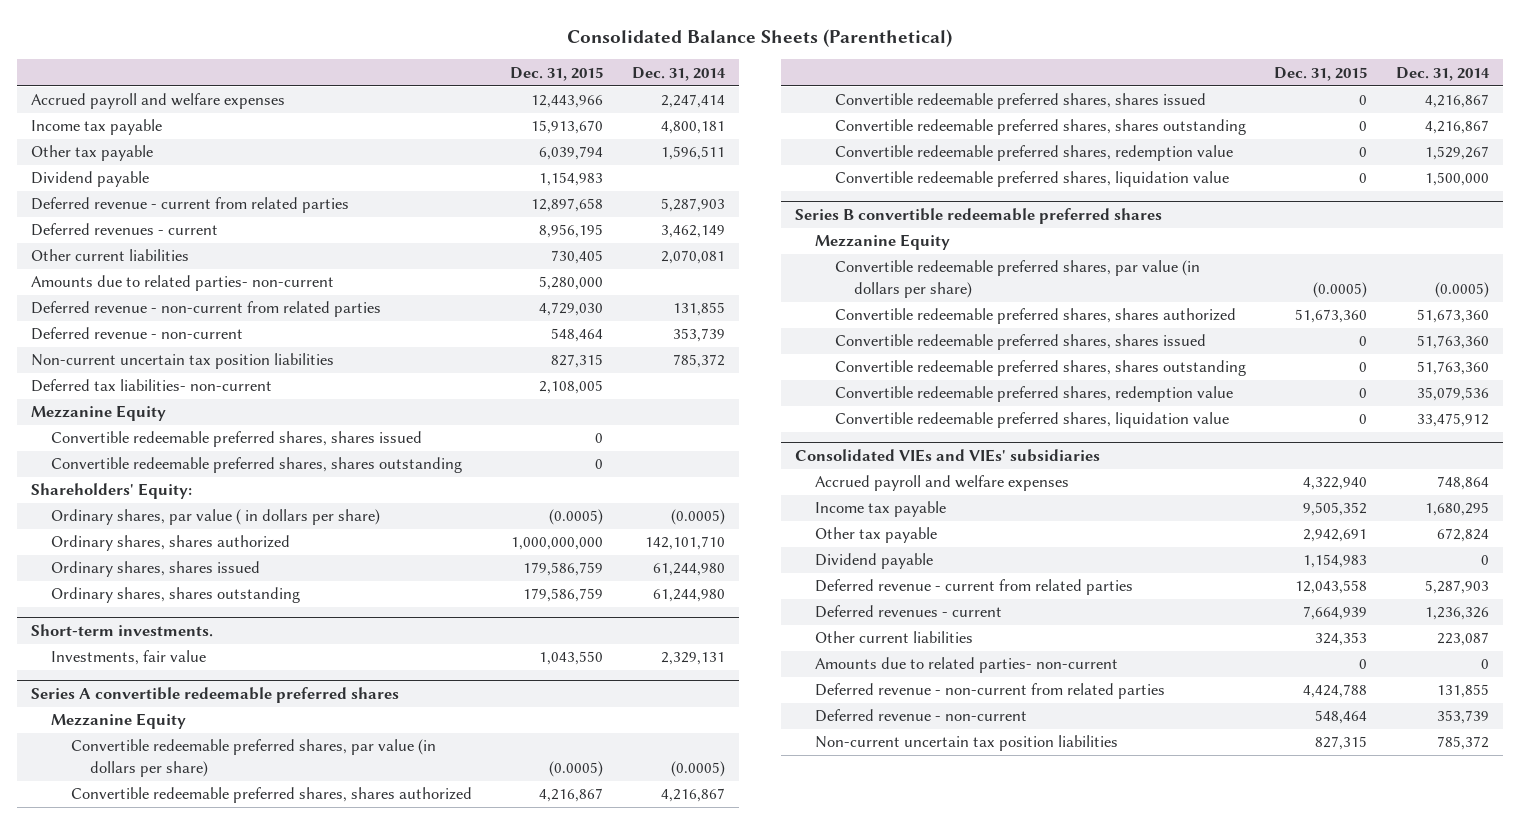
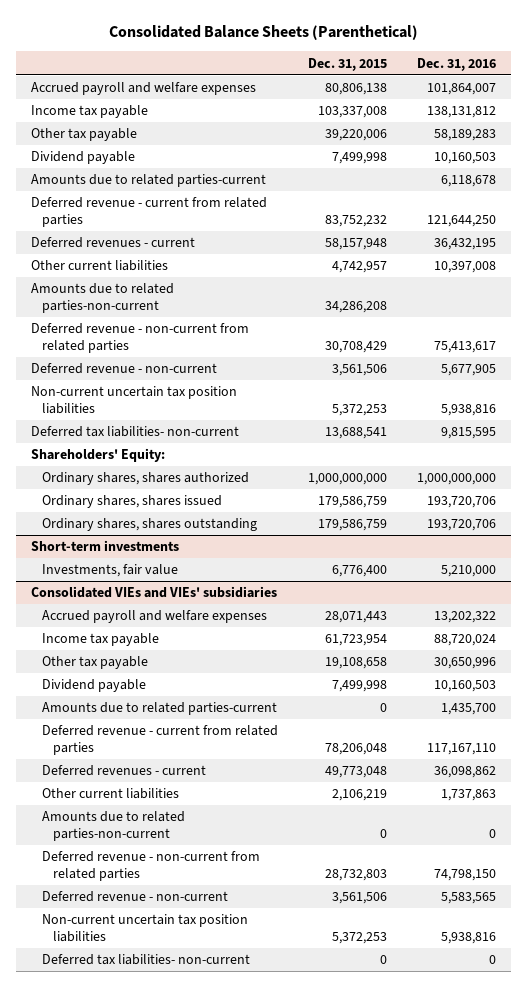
- | Dec. 31, 2015 | Dec. 31, 2014
+ | Dec. 31, 2015 | Dec. 31, 2016
- Accrued payroll and welfare expenses | 12,443,966 | 2,247,414
- Income tax payable | 15,913,670 | 4,800,181
- Other tax payable | 6,039,794 | 1,596,511
- Dividend payable | 1,154,983 |
- Deferred revenue - current from related parties | 12,897,658 | 5,287,903
- Deferred revenues - current | 8,956,195 | 3,462,149
- Other current liabilities | 730,405 | 2,070,081
- Amounts due to related parties- non-current | 5,280,000 |
- Deferred revenue - non-current from related parties | 4,729,030 | 131,855
- Deferred revenue - non-current | 548,464 | 353,739
- Non-current uncertain tax position liabilities | 827,315 | 785,372
- Deferred tax liabilities- non-current | 2,108,005 |
- Mezzanine Equity
- Convertible redeemable preferred shares, shares issued | 0 |
- Convertible redeemable preferred shares, shares outstanding | 0 |
+ Accrued payroll and welfare expenses | 80,806,138 | 101,864,007
+ Income tax payable | 103,337,008 | 138,131,812
+ Other tax payable | 39,220,006 | 58,189,283
+ Dividend payable | 7,499,998 | 10,160,503
+ Amounts due to related parties-current | | 6,118,678
+ Deferred revenue - current from related parties | 83,752,232 | 121,644,250
+ Deferred revenues - current | 58,157,948 | 36,432,195
+ Other current liabilities | 4,742,957 | 10,397,008
+ Amounts due to related parties-non-current | 34,286,208 |
+ Deferred revenue - non-current from related parties | 30,708,429 | 75,413,617
+ Deferred revenue - non-current | 3,561,506 | 5,677,905
+ Non-current uncertain tax position liabilities | 5,372,253 | 5,938,816
+ Deferred tax liabilities- non-current | 13,688,541 | 9,815,595
- Ordinary shares, par value ( in dollars per share) | (0.0005) | (0.0005)
- Short-term investments.
- Investments, fair value | 1,043,550 | 2,329,131
- Series A convertible redeemable preferred shares
- Mezzanine Equity
- Convertible redeemable preferred shares, par value (in dollars per share) | (0.0005) | (0.0005)
- Convertible redeemable preferred shares, shares authorized | 4,216,867 | 4,216,867
- Convertible redeemable preferred shares, shares issued | 0 | 4,216,867
- Convertible redeemable preferred shares, shares outstanding | 0 | 4,216,867
- Convertible redeemable preferred shares, redemption value | 0 | 1,529,267
- Convertible redeemable preferred shares, liquidation value | 0 | 1,500,000
- Series B convertible redeemable preferred shares
- Mezzanine Equity
- Convertible redeemable preferred shares, par value (in dollars per share) | (0.0005) | (0.0005)
- Convertible redeemable preferred shares, shares authorized | 51,673,360 | 51,673,360
- Convertible redeemable preferred shares, shares issued | 0 | 51,763,360
- Convertible redeemable preferred shares, shares outstanding | 0 | 51,763,360
- Convertible redeemable preferred shares, redemption value | 0 | 35,079,536
- Convertible redeemable preferred shares, liquidation value | 0 | 33,475,912
+ Short-term investments
+ Investments, fair value | 6,776,400 | 5,210,000
@ Consolidated VIEs and VIEs' subsidiaries
- Accrued payroll and welfare expenses | 4,322,940 | 748,864
- Income tax payable | 9,505,352 | 1,680,295
- Other tax payable | 2,942,691 | 672,824
- Dividend payable | 1,154,983 | 0
- Deferred revenue - current from related parties | 12,043,558 | 5,287,903
- Deferred revenues - current | 7,664,939 | 1,236,326
- Other current liabilities | 324,353 | 223,087
- Amounts due to related parties- non-current | 0 | 0
- Deferred revenue - non-current from related parties | 4,424,788 | 131,855
- Deferred revenue - non-current | 548,464 | 353,739
- Non-current uncertain tax position liabilities | 827,315 | 785,372
+ Accrued payroll and welfare expenses | 28,071,443 | 13,202,322
+ Income tax payable | 61,723,954 | 88,720,024
+ Other tax payable | 19,108,658 | 30,650,996
+ Dividend payable | 7,499,998 | 10,160,503
+ Amounts due to related parties-current | 0 | 1,435,700
+ Deferred revenue - current from related parties | 78,206,048 | 117,167,110
+ Deferred revenues - current | 49,773,048 | 36,098,862
+ Other current liabilities | 2,106,219 | 1,737,863
+ Amounts due to related parties-non-current | 0 | 0
+ Deferred revenue - non-current from related parties | 28,732,803 | 74,798,150
+ Deferred revenue - non-current | 3,561,506 | 5,583,565
+ Non-current uncertain tax position liabilities | 5,372,253 | 5,938,816
+ Deferred tax liabilities- non-current | 0 | 0

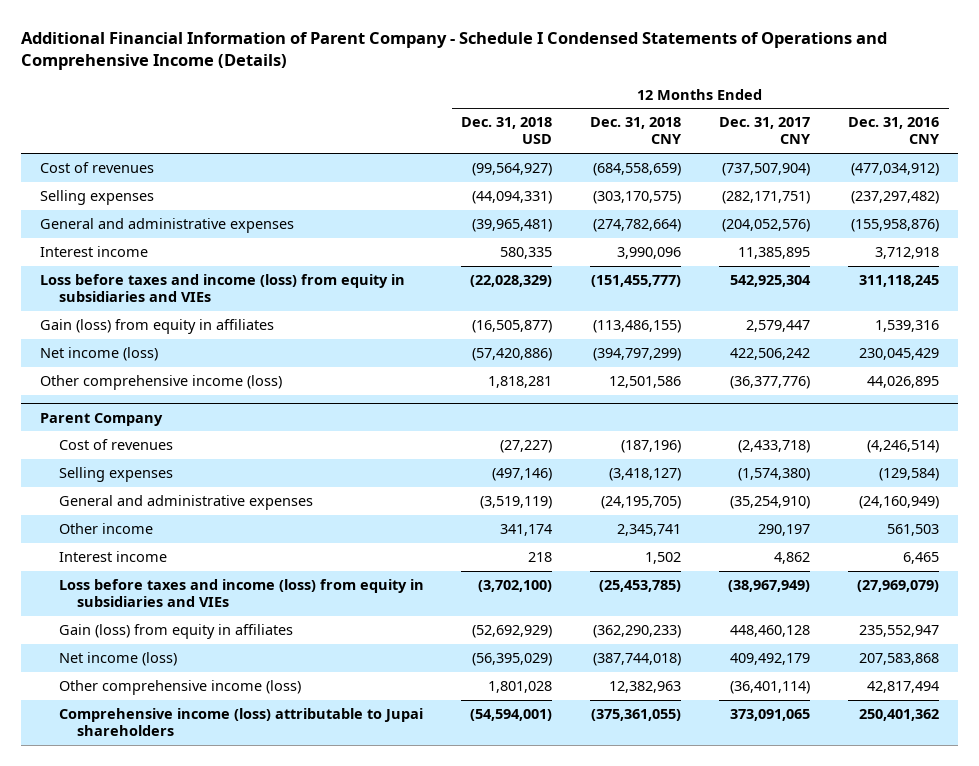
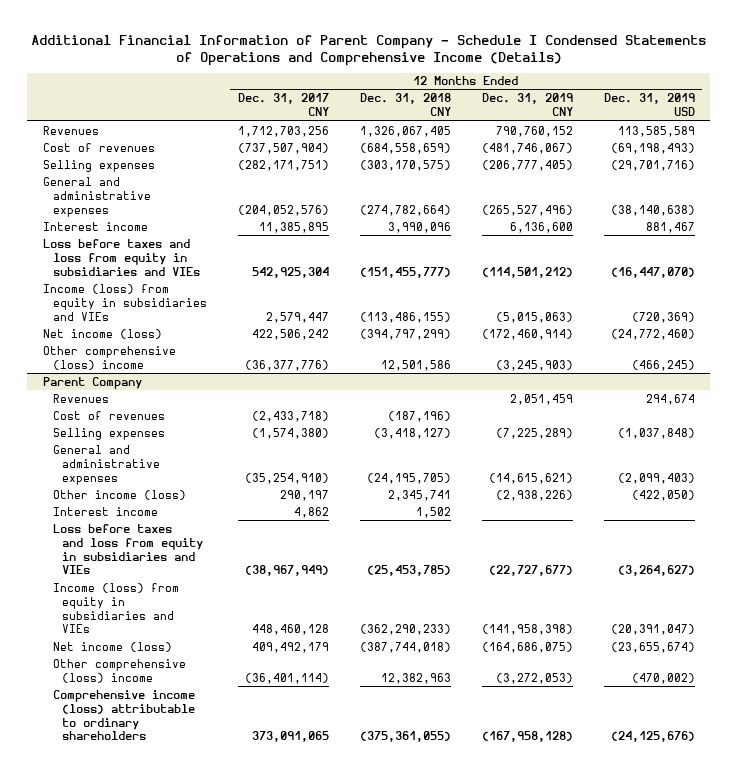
- | 12 Months Ended Dec. 31, 2018 USD | 12 Months Ended Dec. 31, 2018 CNY | 12 Months Ended Dec. 31, 2017 CNY | 12 Months Ended Dec. 31, 2016 CNY
+ | 12 Months Ended Dec. 31, 2017 CNY | 12 Months Ended Dec. 31, 2018 CNY | 12 Months Ended Dec. 31, 2019 CNY | 12 Months Ended Dec. 31, 2019 USD
+ Revenues | 1,712,703,256 | 1,326,067,405 | 790,760,152 | 113,585,589
- Loss before taxes and income (loss) from equity in subsidiaries and VIEs | (22,028,329) | (151,455,777) | 542,925,304 | 311,118,245
- Gain (loss) from equity in affiliates | (16,505,877) | (113,486,155) | 2,579,447 | 1,539,316
+ Loss before taxes and loss from equity in subsidiaries and VIEs | 542,925,304 | (151,455,777) | (114,501,212) | (16,447,070)
+ Income (loss) from equity in subsidiaries and VIEs | 2,579,447 | (113,486,155) | (5,015,063) | (720,369)
- Other comprehensive income (loss) | 1,818,281 | 12,501,586 | (36,377,776) | 44,026,895
+ Other comprehensive (loss) income | (36,377,776) | 12,501,586 | (3,245,903) | (466,245)
@ Parent Company
+ Revenues | | | 2,051,459 | 294,674
- Other income | 341,174 | 2,345,741 | 290,197 | 561,503
+ Other income (loss) | 290,197 | 2,345,741 | (2,938,226) | (422,050)
- Loss before taxes and income (loss) from equity in subsidiaries and VIEs | (3,702,100) | (25,453,785) | (38,967,949) | (27,969,079)
- Gain (loss) from equity in affiliates | (52,692,929) | (362,290,233) | 448,460,128 | 235,552,947
+ Loss before taxes and loss from equity in subsidiaries and VIEs | (38,967,949) | (25,453,785) | (22,727,677) | (3,264,627)
+ Income (loss) from equity in subsidiaries and VIEs | 448,460,128 | (362,290,233) | (141,958,398) | (20,391,047)
- Other comprehensive income (loss) | 1,801,028 | 12,382,963 | (36,401,114) | 42,817,494
- Comprehensive income (loss) attributable to Jupai shareholders | (54,594,001) | (375,361,055) | 373,091,065 | 250,401,362
+ Other comprehensive (loss) income | (36,401,114) | 12,382,963 | (3,272,053) | (470,002)
+ Comprehensive income (loss) attributable to ordinary shareholders | 373,091,065 | (375,361,055) | (167,958,128) | (24,125,676)

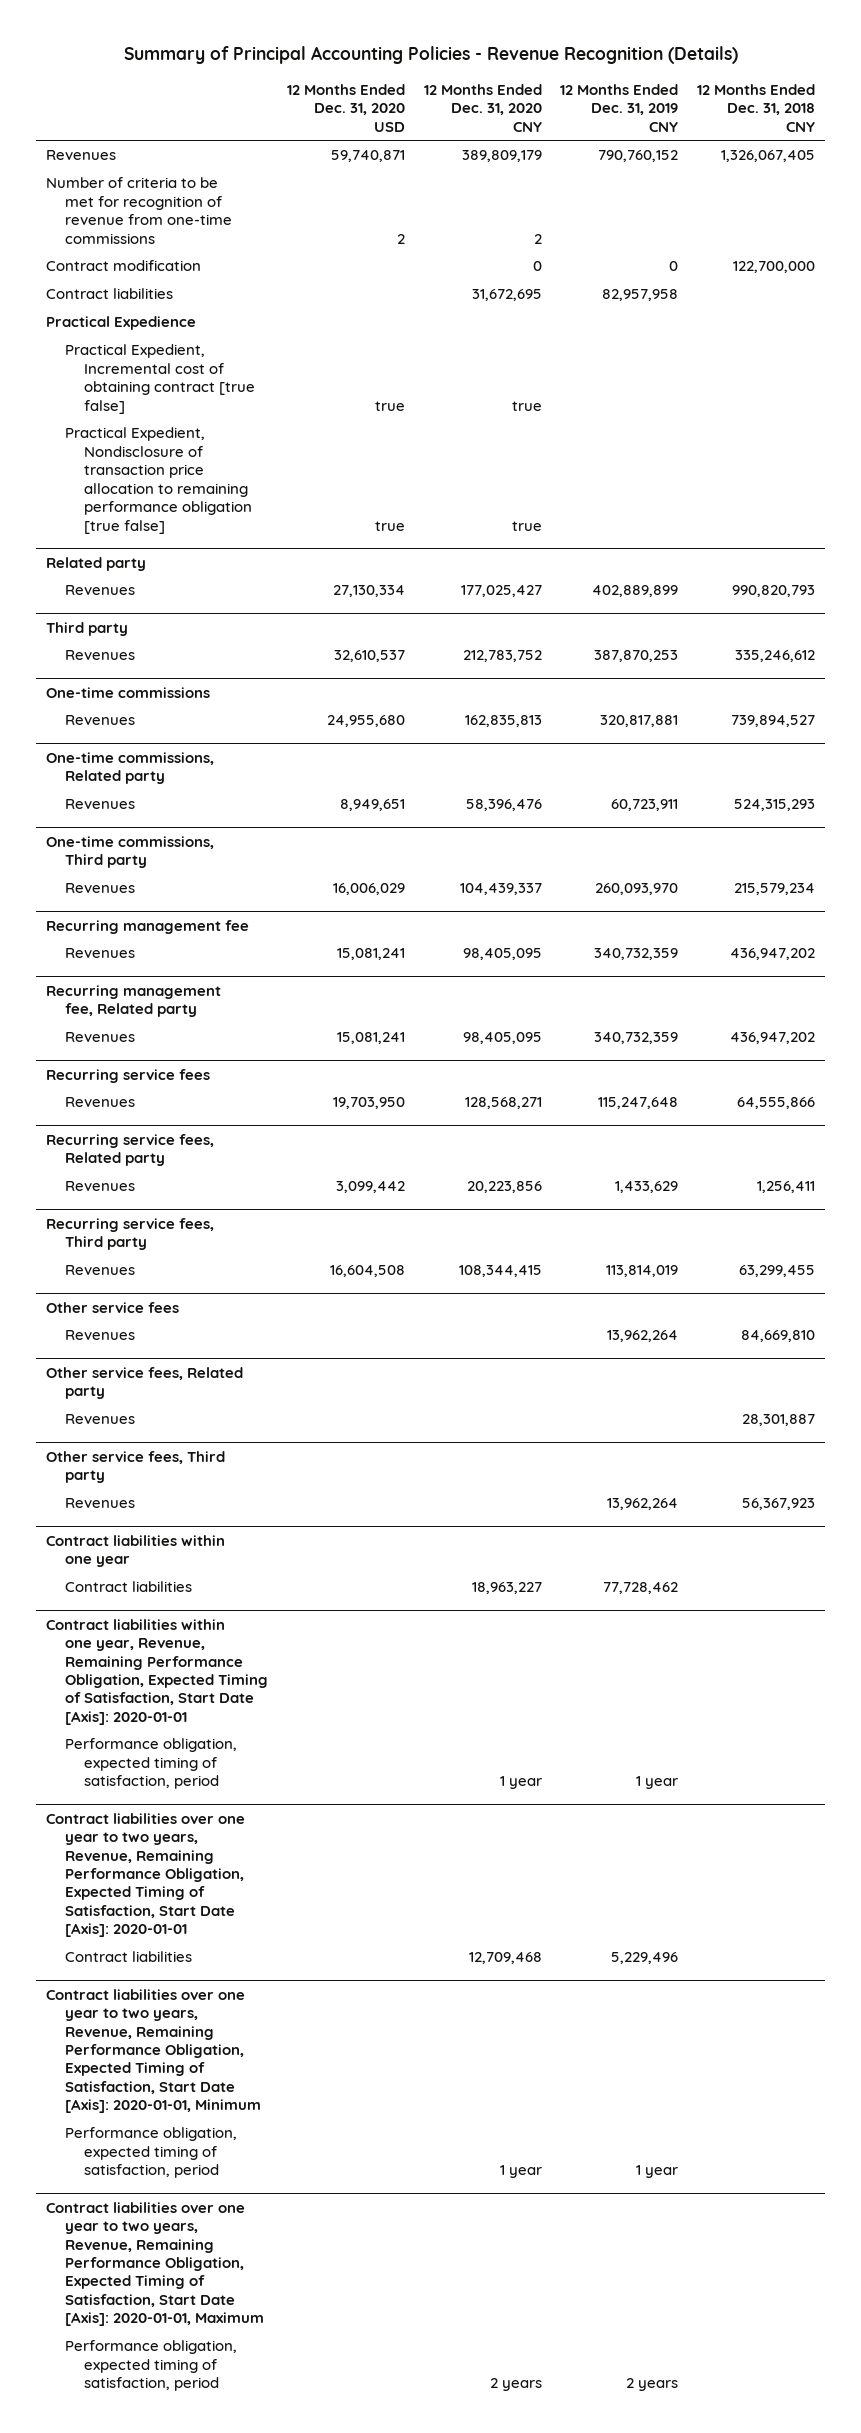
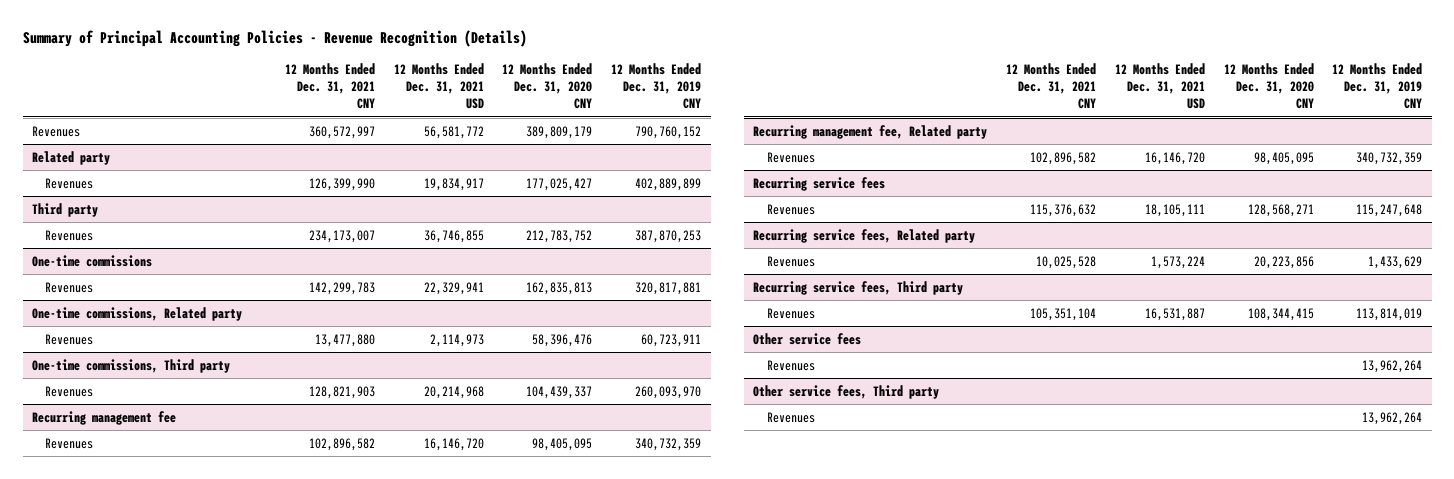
- | 12 Months Ended Dec. 31, 2020 USD | 12 Months Ended Dec. 31, 2020 CNY | 12 Months Ended Dec. 31, 2019 CNY | 12 Months Ended Dec. 31, 2018 CNY
+ | 12 Months Ended Dec. 31, 2021 CNY | 12 Months Ended Dec. 31, 2021 USD | 12 Months Ended Dec. 31, 2020 CNY | 12 Months Ended Dec. 31, 2019 CNY
- Number of criteria to be met for recognition of revenue from one-time commissions | 2 | 2 | |
- Contract modification | | 0 | 0 | 122,700,000
- Contract liabilities | | 31,672,695 | 82,957,958 |
- Practical Expedience
- Practical Expedient, Incremental cost of obtaining contract [true false] | true | true | |
- Practical Expedient, Nondisclosure of transaction price allocation to remaining performance obligation [true false] | true | true | |
- Other service fees, Related party
- Revenues | | | | 28,301,887
- Contract liabilities within one year
- Contract liabilities | | 18,963,227 | 77,728,462 |
- Contract liabilities within one year, Revenue, Remaining Performance Obligation, Expected Timing of Satisfaction, Start Date [Axis]: 2020-01-01
- Performance obligation, expected timing of satisfaction, period | | 1 year | 1 year |
- Contract liabilities over one year to two years, Revenue, Remaining Performance Obligation, Expected Timing of Satisfaction, Start Date [Axis]: 2020-01-01
- Contract liabilities | | 12,709,468 | 5,229,496 |
- Contract liabilities over one year to two years, Revenue, Remaining Performance Obligation, Expected Timing of Satisfaction, Start Date [Axis]: 2020-01-01, Minimum
- Performance obligation, expected timing of satisfaction, period | | 1 year | 1 year |
- Contract liabilities over one year to two years, Revenue, Remaining Performance Obligation, Expected Timing of Satisfaction, Start Date [Axis]: 2020-01-01, Maximum
- Performance obligation, expected timing of satisfaction, period | | 2 years | 2 years |

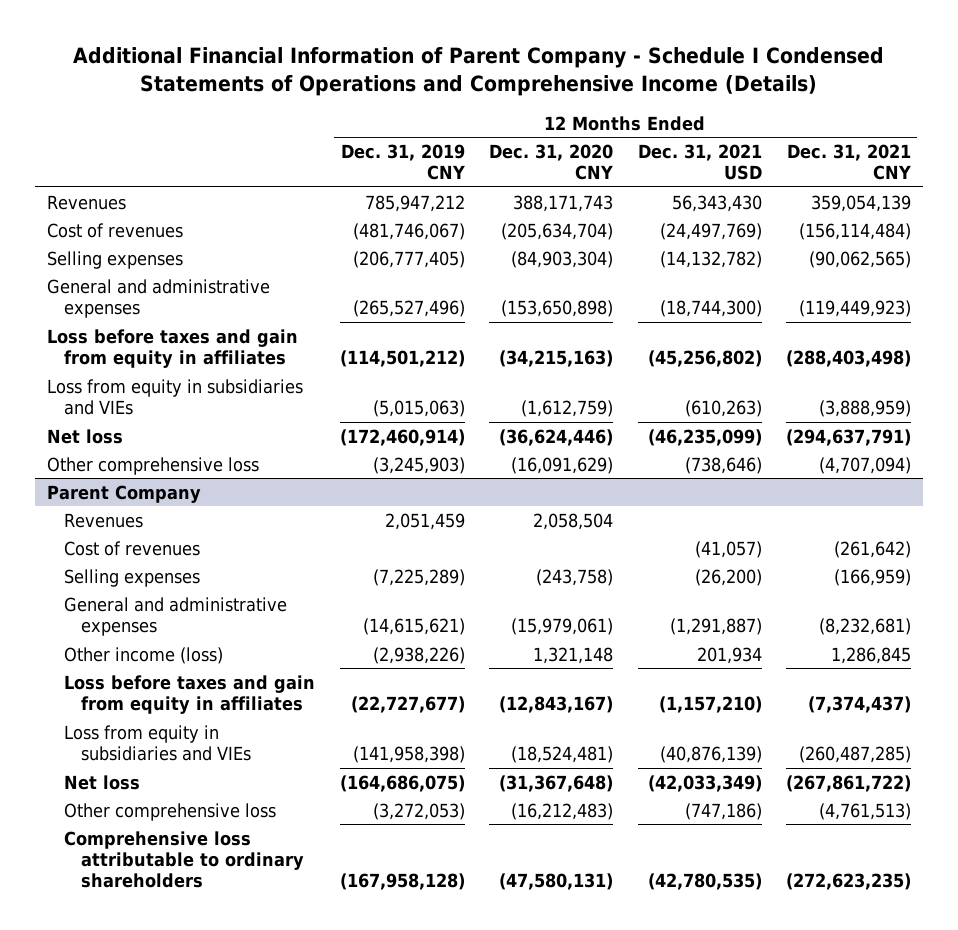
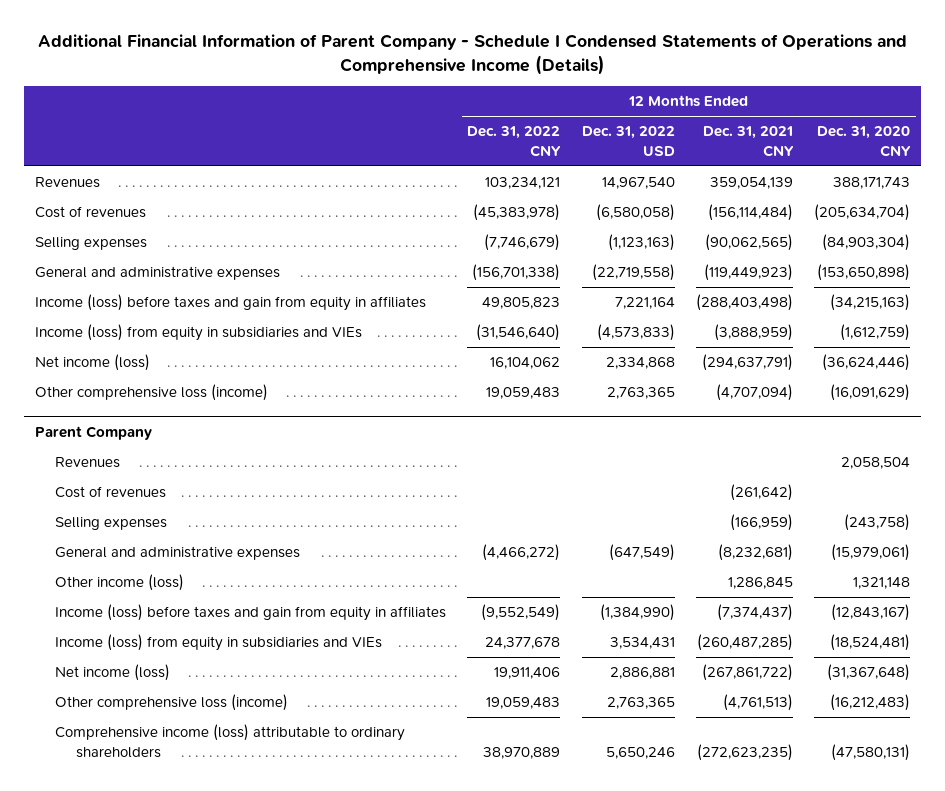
- | 12 Months Ended Dec. 31, 2019 CNY | 12 Months Ended Dec. 31, 2020 CNY | 12 Months Ended Dec. 31, 2021 USD | 12 Months Ended Dec. 31, 2021 CNY
+ | 12 Months Ended Dec. 31, 2022 CNY | 12 Months Ended Dec. 31, 2022 USD | 12 Months Ended Dec. 31, 2021 CNY | 12 Months Ended Dec. 31, 2020 CNY
- Loss before taxes and gain from equity in affiliates | (114,501,212) | (34,215,163) | (45,256,802) | (288,403,498)
- Loss from equity in subsidiaries and VIEs | (5,015,063) | (1,612,759) | (610,263) | (3,888,959)
- Net loss | (172,460,914) | (36,624,446) | (46,235,099) | (294,637,791)
- Other comprehensive loss | (3,245,903) | (16,091,629) | (738,646) | (4,707,094)
+ Income (loss) before taxes and gain from equity in affiliates | 49,805,823 | 7,221,164 | (288,403,498) | (34,215,163)
+ Income (loss) from equity in subsidiaries and VIEs | (31,546,640) | (4,573,833) | (3,888,959) | (1,612,759)
+ Net income (loss) | 16,104,062 | 2,334,868 | (294,637,791) | (36,624,446)
+ Other comprehensive loss (income) | 19,059,483 | 2,763,365 | (4,707,094) | (16,091,629)
@ Parent Company
- Loss before taxes and gain from equity in affiliates | (22,727,677) | (12,843,167) | (1,157,210) | (7,374,437)
- Loss from equity in subsidiaries and VIEs | (141,958,398) | (18,524,481) | (40,876,139) | (260,487,285)
- Net loss | (164,686,075) | (31,367,648) | (42,033,349) | (267,861,722)
- Other comprehensive loss | (3,272,053) | (16,212,483) | (747,186) | (4,761,513)
- Comprehensive loss attributable to ordinary shareholders | (167,958,128) | (47,580,131) | (42,780,535) | (272,623,235)
+ Income (loss) before taxes and gain from equity in affiliates | (9,552,549) | (1,384,990) | (7,374,437) | (12,843,167)
+ Income (loss) from equity in subsidiaries and VIEs | 24,377,678 | 3,534,431 | (260,487,285) | (18,524,481)
+ Net income (loss) | 19,911,406 | 2,886,881 | (267,861,722) | (31,367,648)
+ Other comprehensive loss (income) | 19,059,483 | 2,763,365 | (4,761,513) | (16,212,483)
+ Comprehensive income (loss) attributable to ordinary shareholders | 38,970,889 | 5,650,246 | (272,623,235) | (47,580,131)

